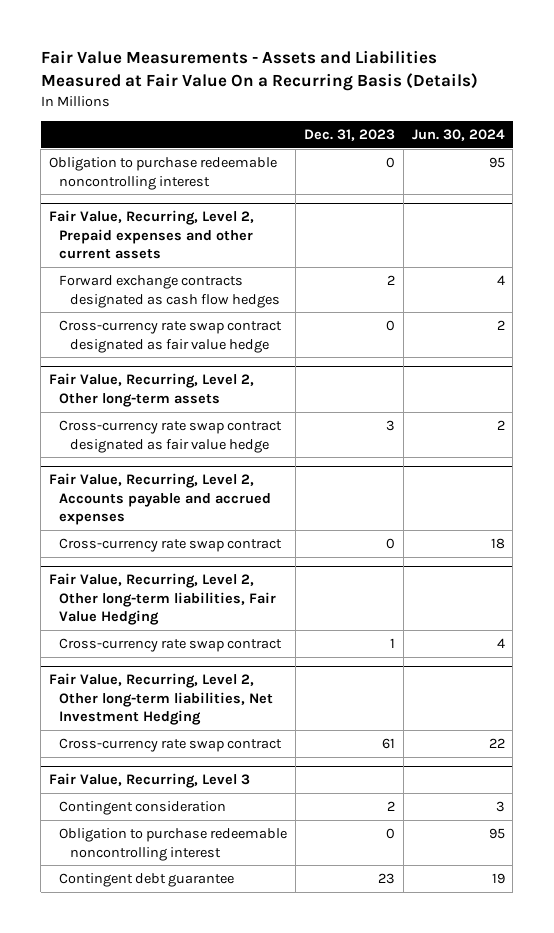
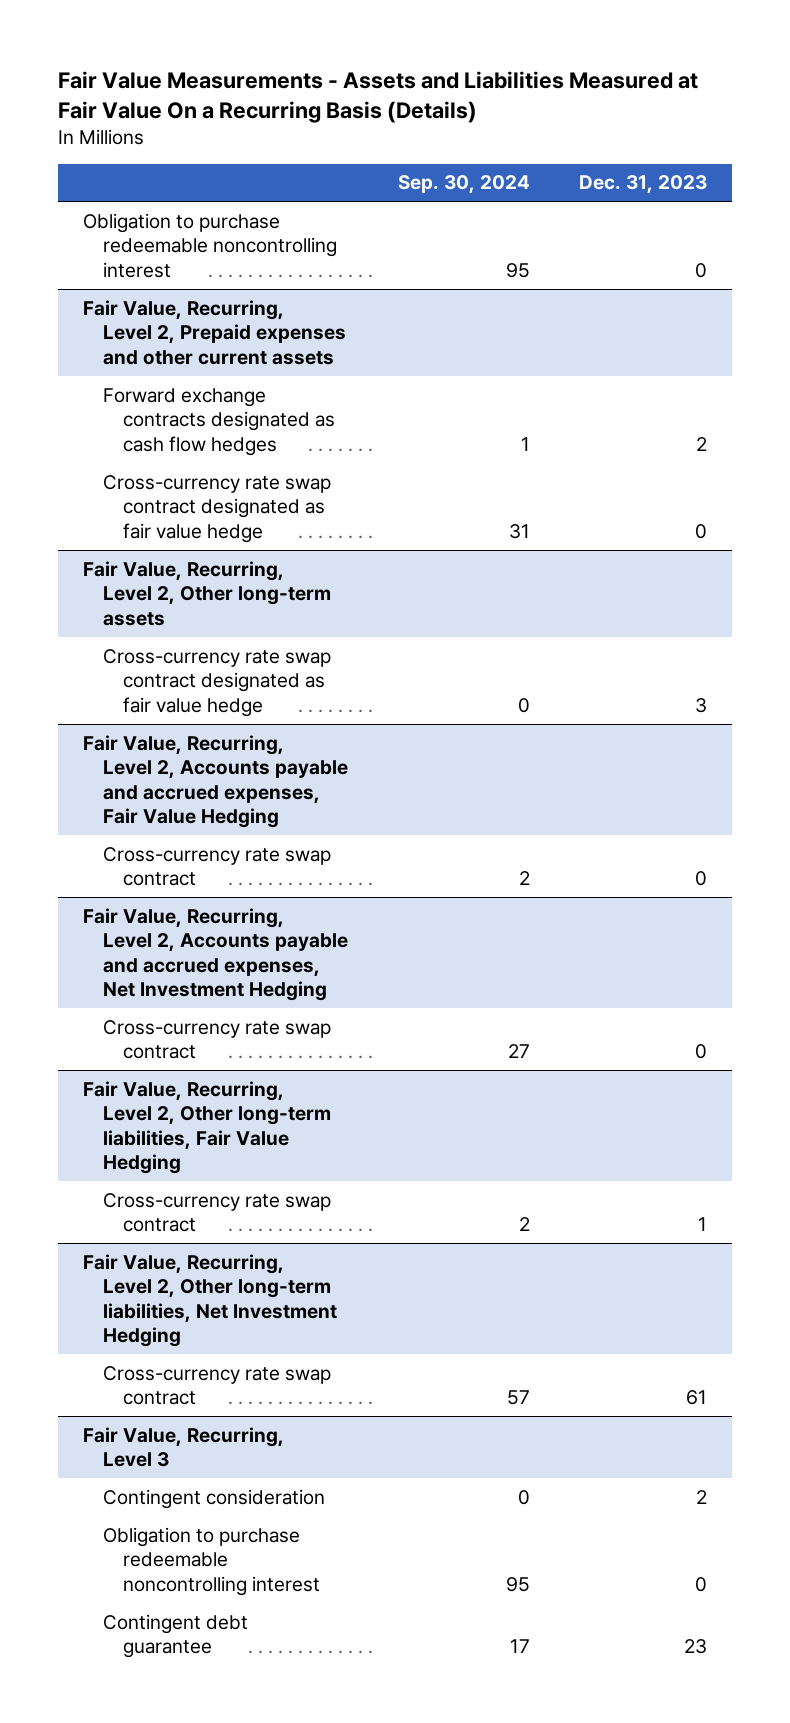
- | Dec. 31, 2023 | Jun. 30, 2024
+ | Sep. 30, 2024 | Dec. 31, 2023
- Fair Value, Recurring, Level 2, Accounts payable and accrued expenses
+ Fair Value, Recurring, Level 2, Accounts payable and accrued expenses, Fair Value Hedging
+ Fair Value, Recurring, Level 2, Accounts payable and accrued expenses, Net Investment Hedging
+ Cross-currency rate swap contract | 27 | 0

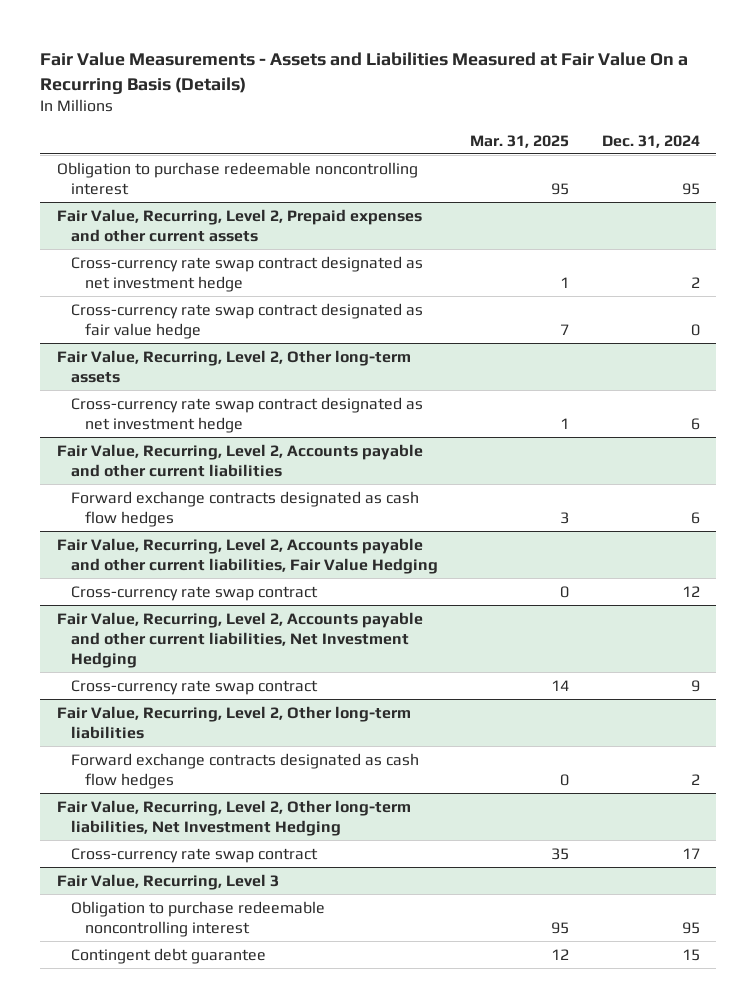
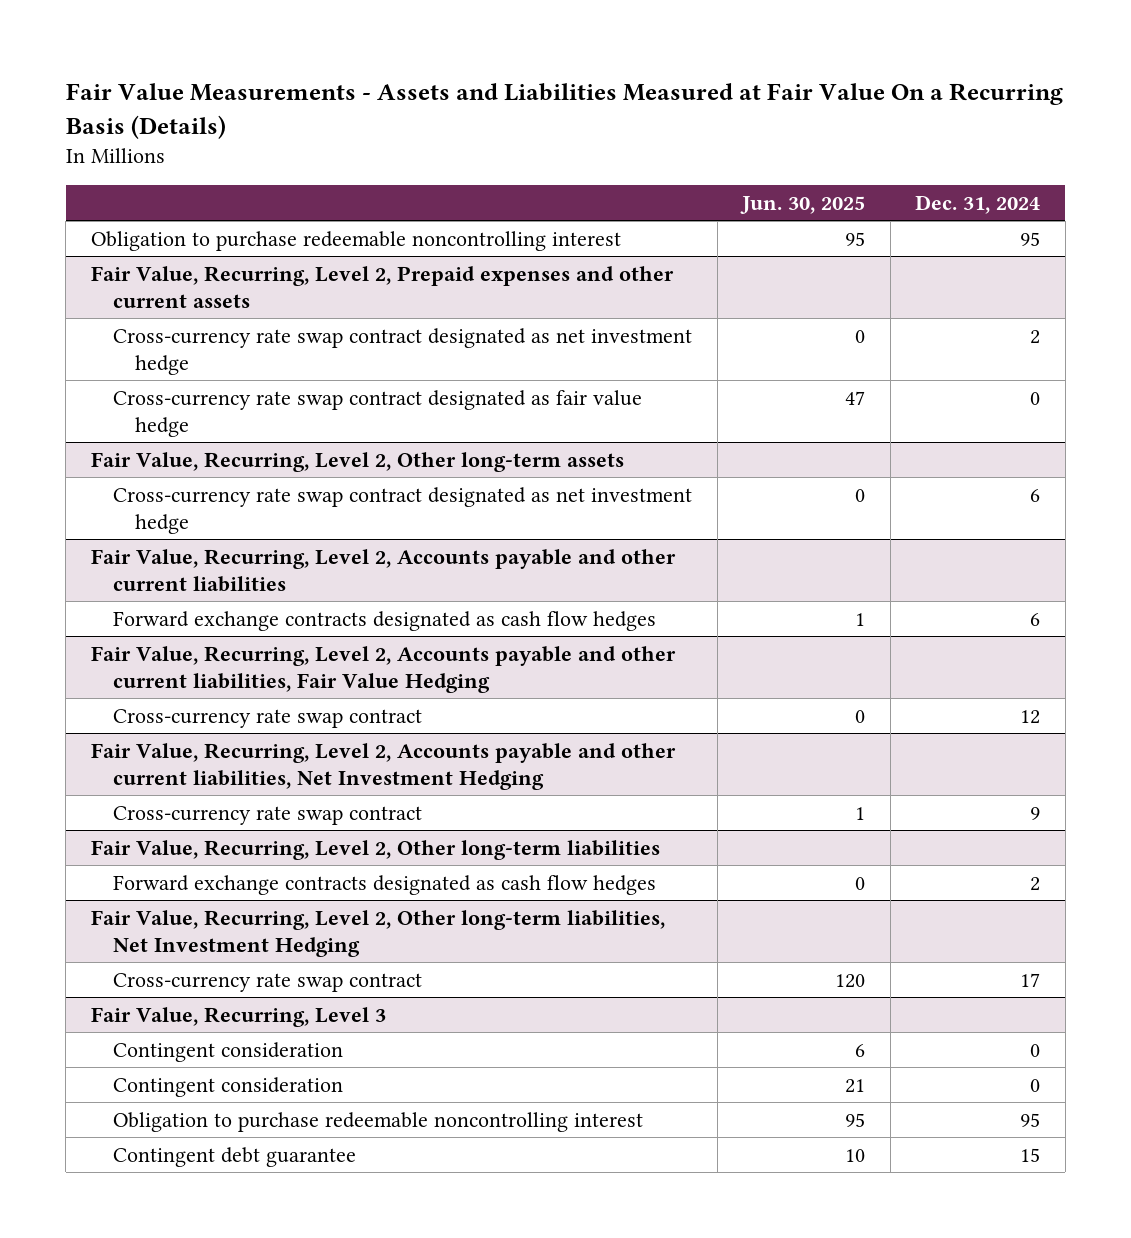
- | Mar. 31, 2025 | Dec. 31, 2024
+ | Jun. 30, 2025 | Dec. 31, 2024
@ Fair Value, Recurring, Level 3
+ Contingent consideration | 6 | 0
+ Contingent consideration | 21 | 0

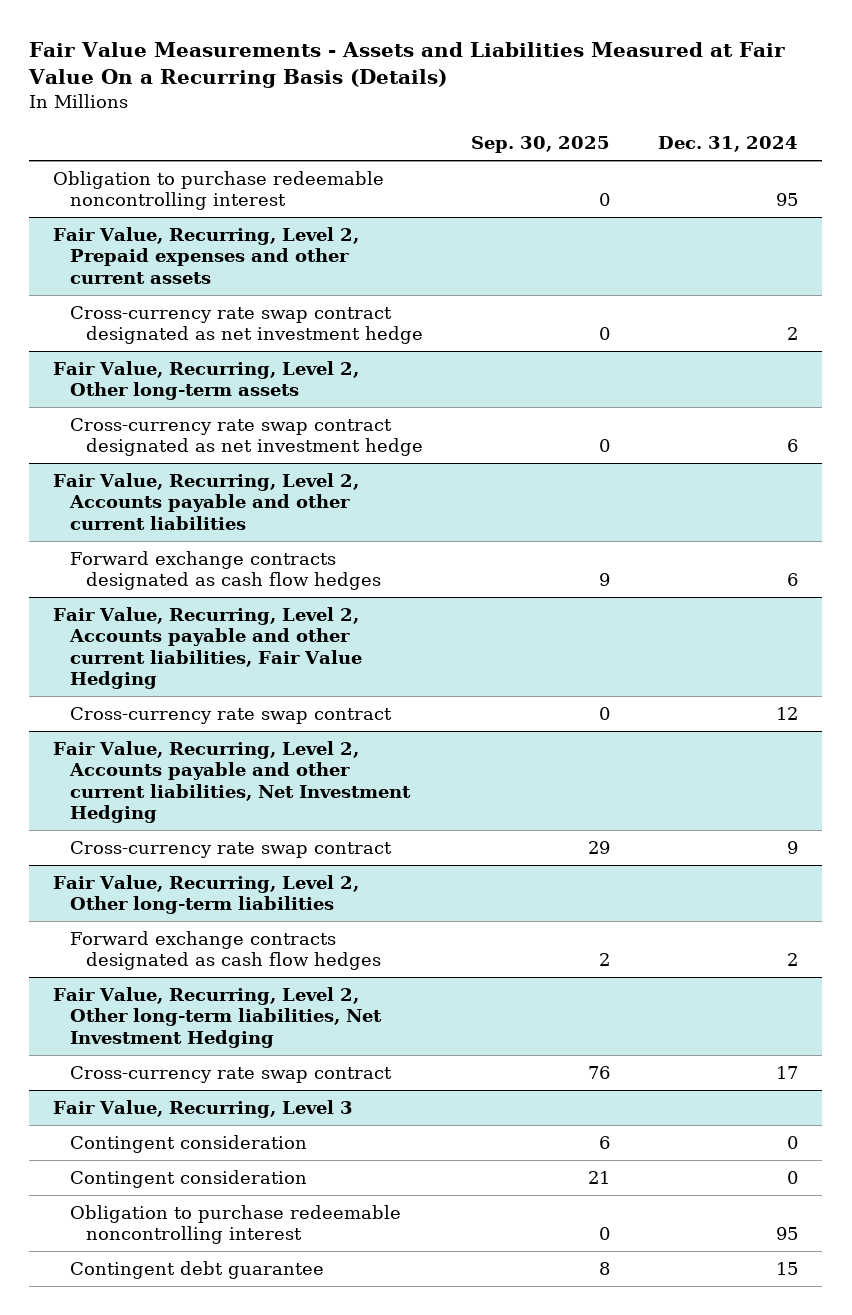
- | Jun. 30, 2025 | Dec. 31, 2024
+ | Sep. 30, 2025 | Dec. 31, 2024
@ Fair Value, Recurring, Level 2, Prepaid expenses and other current assets
- Cross-currency rate swap contract designated as fair value hedge | 47 | 0

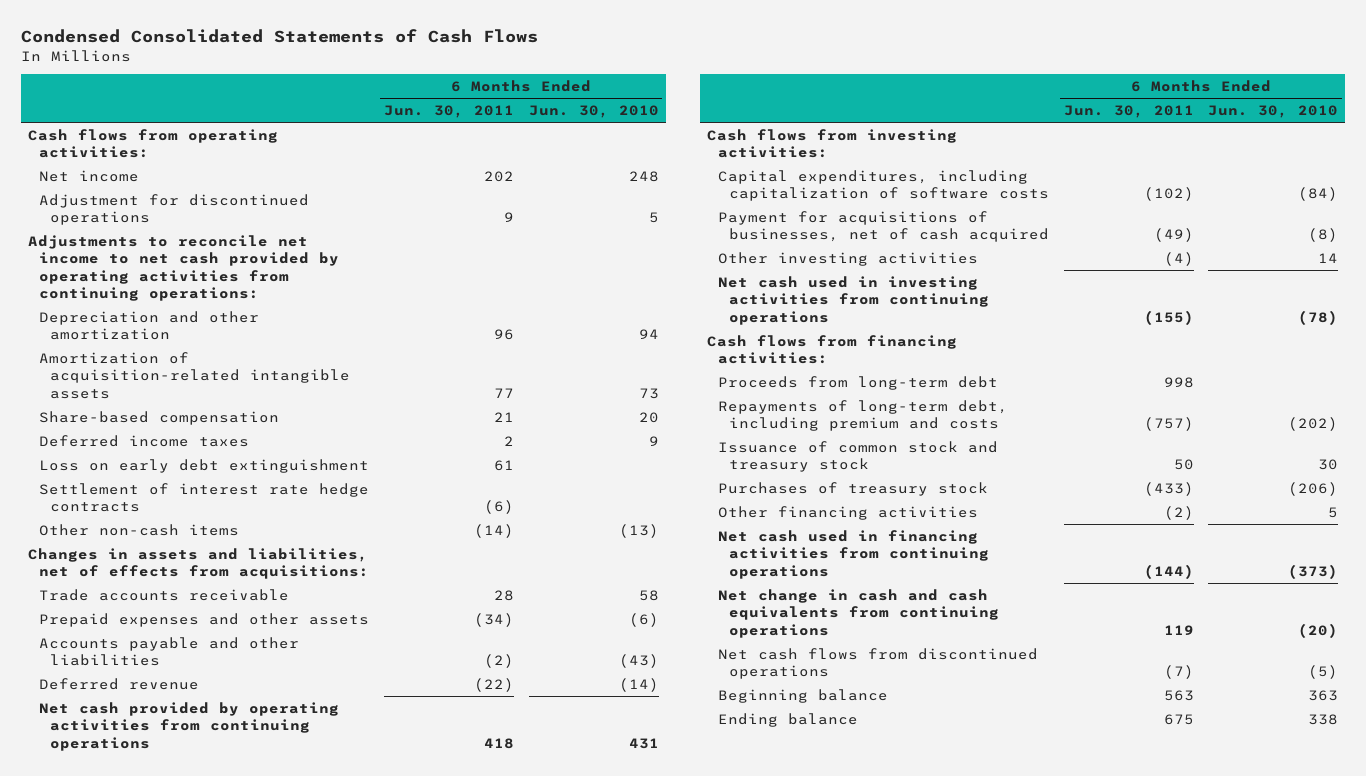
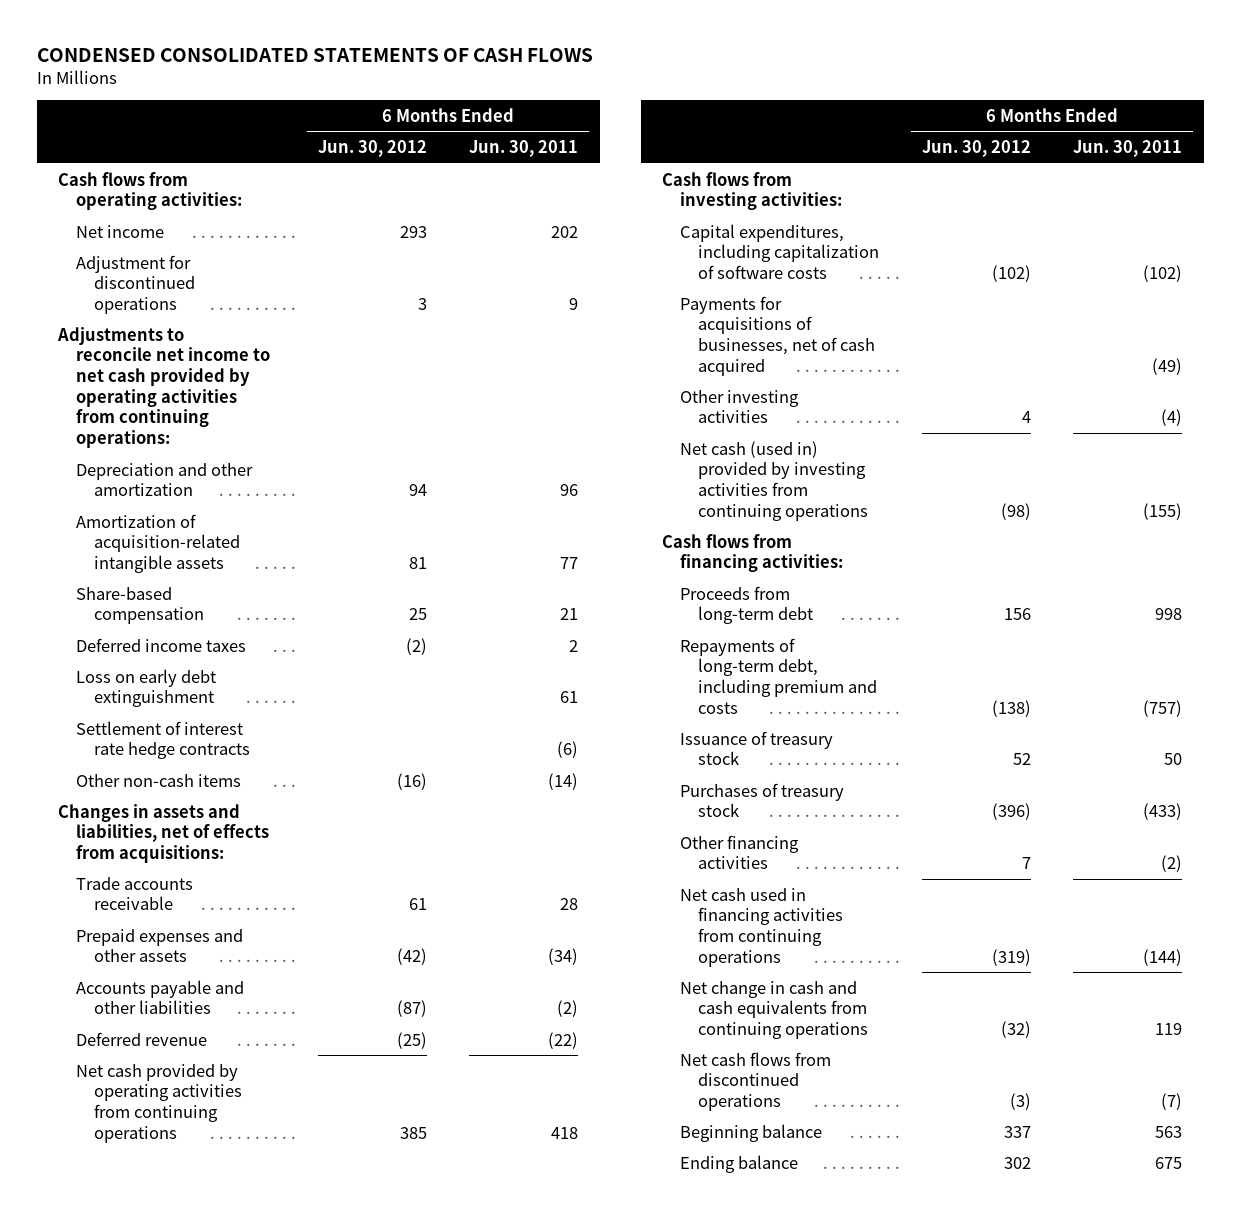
- Condensed Consolidated Statements of Cash Flows
+ CONDENSED CONSOLIDATED STATEMENTS OF CASH FLOWS
- | 6 Months Ended Jun. 30, 2011 | 6 Months Ended Jun. 30, 2010
+ | 6 Months Ended Jun. 30, 2012 | 6 Months Ended Jun. 30, 2011
- Payment for acquisitions of businesses, net of cash acquired | (49) | (8)
+ Payments for acquisitions of businesses, net of cash acquired | | (49)
- Net cash used in investing activities from continuing operations | (155) | (78)
+ Net cash (used in) provided by investing activities from continuing operations | (98) | (155)
- Issuance of common stock and treasury stock | 50 | 30
+ Issuance of treasury stock | 52 | 50

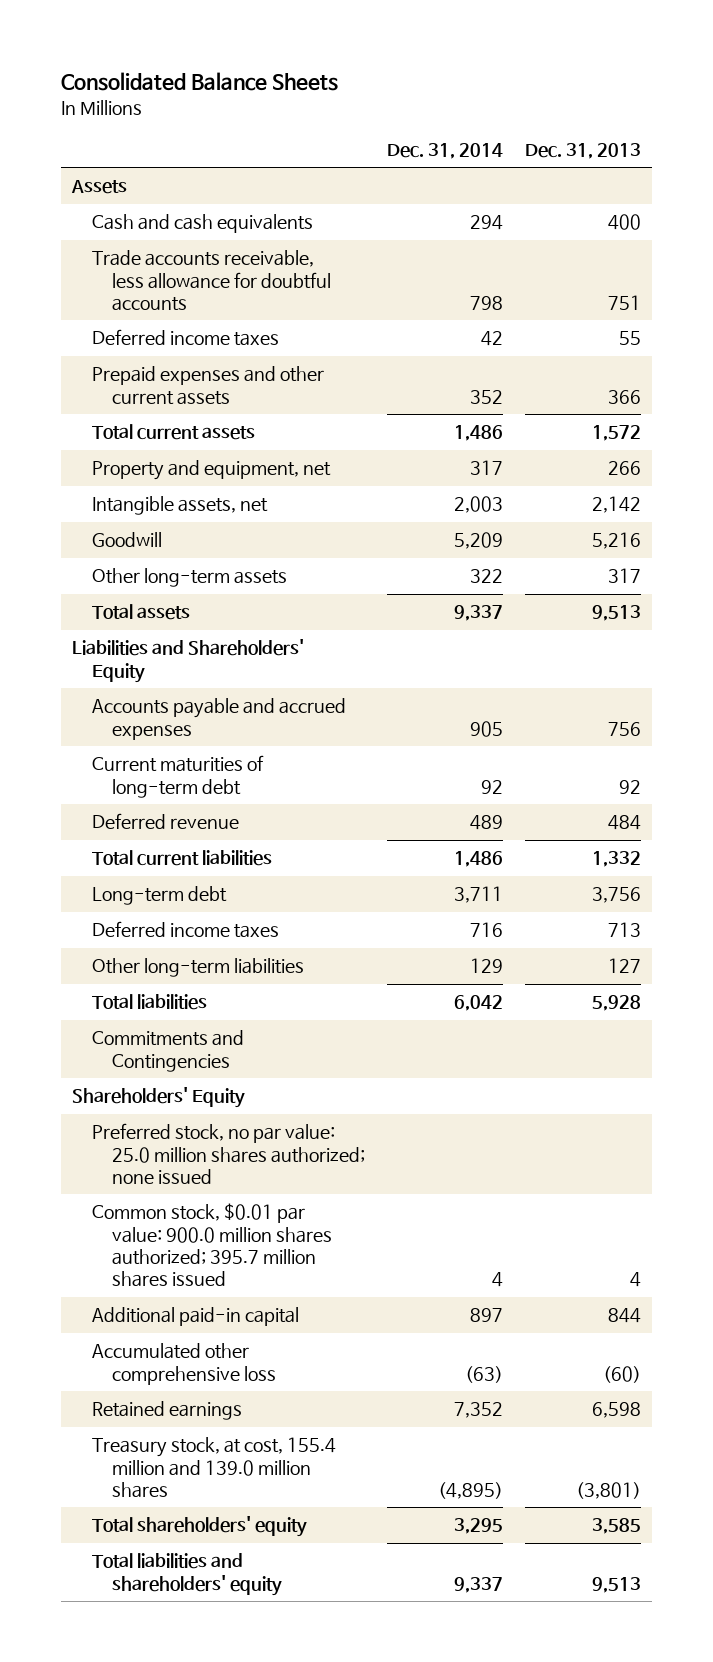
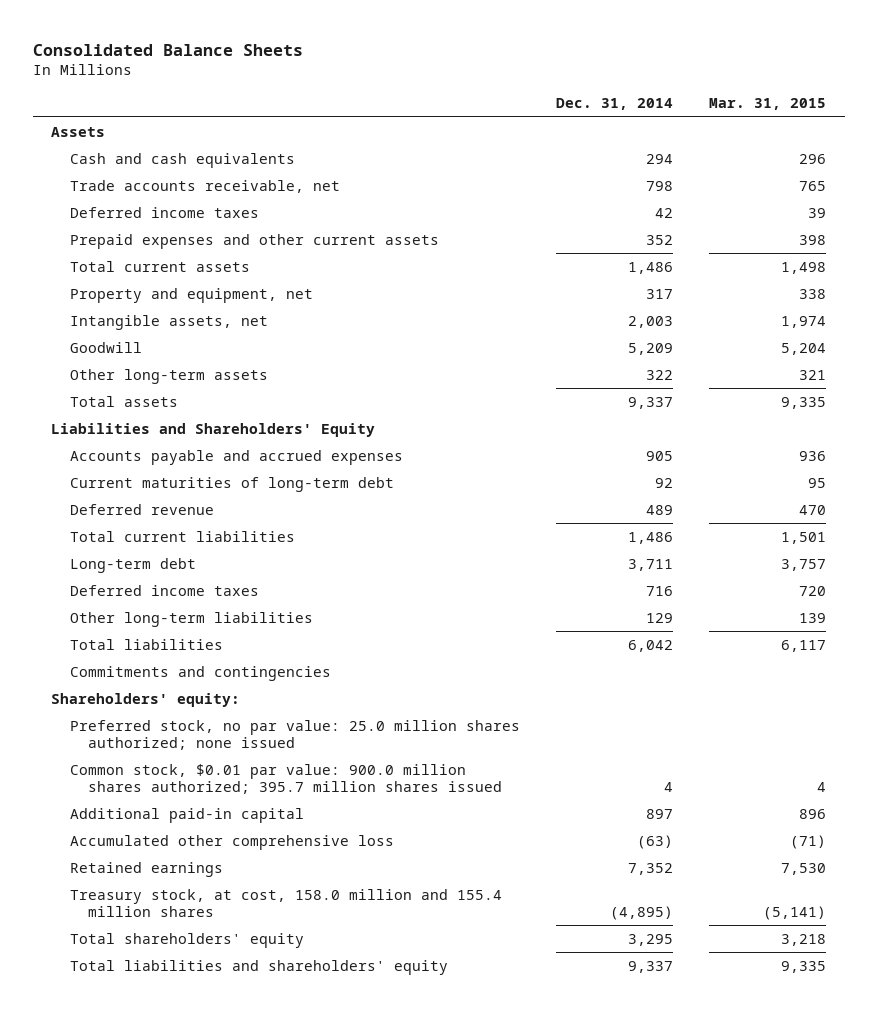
- | Dec. 31, 2014 | Dec. 31, 2013
+ | Dec. 31, 2014 | Mar. 31, 2015
- Trade accounts receivable, less allowance for doubtful accounts | 798 | 751
+ Trade accounts receivable, net | 798 | 765
- Commitments and Contingencies
- Shareholders' Equity
+ Commitments and contingencies
+ Shareholders' equity:
- Treasury stock, at cost, 155.4 million and 139.0 million shares | (4,895) | (3,801)
+ Treasury stock, at cost, 158.0 million and 155.4 million shares | (4,895) | (5,141)

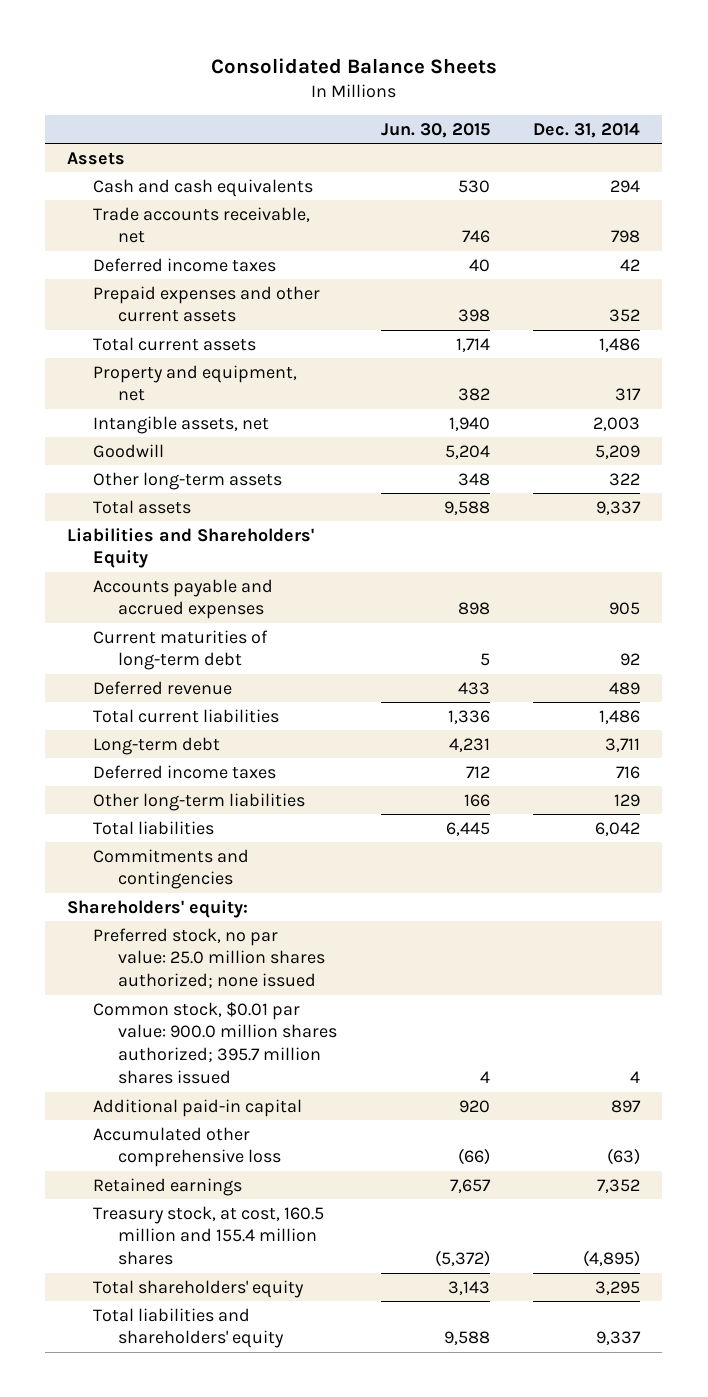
- | Dec. 31, 2014 | Mar. 31, 2015
+ | Jun. 30, 2015 | Dec. 31, 2014
- Treasury stock, at cost, 158.0 million and 155.4 million shares | (4,895) | (5,141)
+ Treasury stock, at cost, 160.5 million and 155.4 million shares | (5,372) | (4,895)

